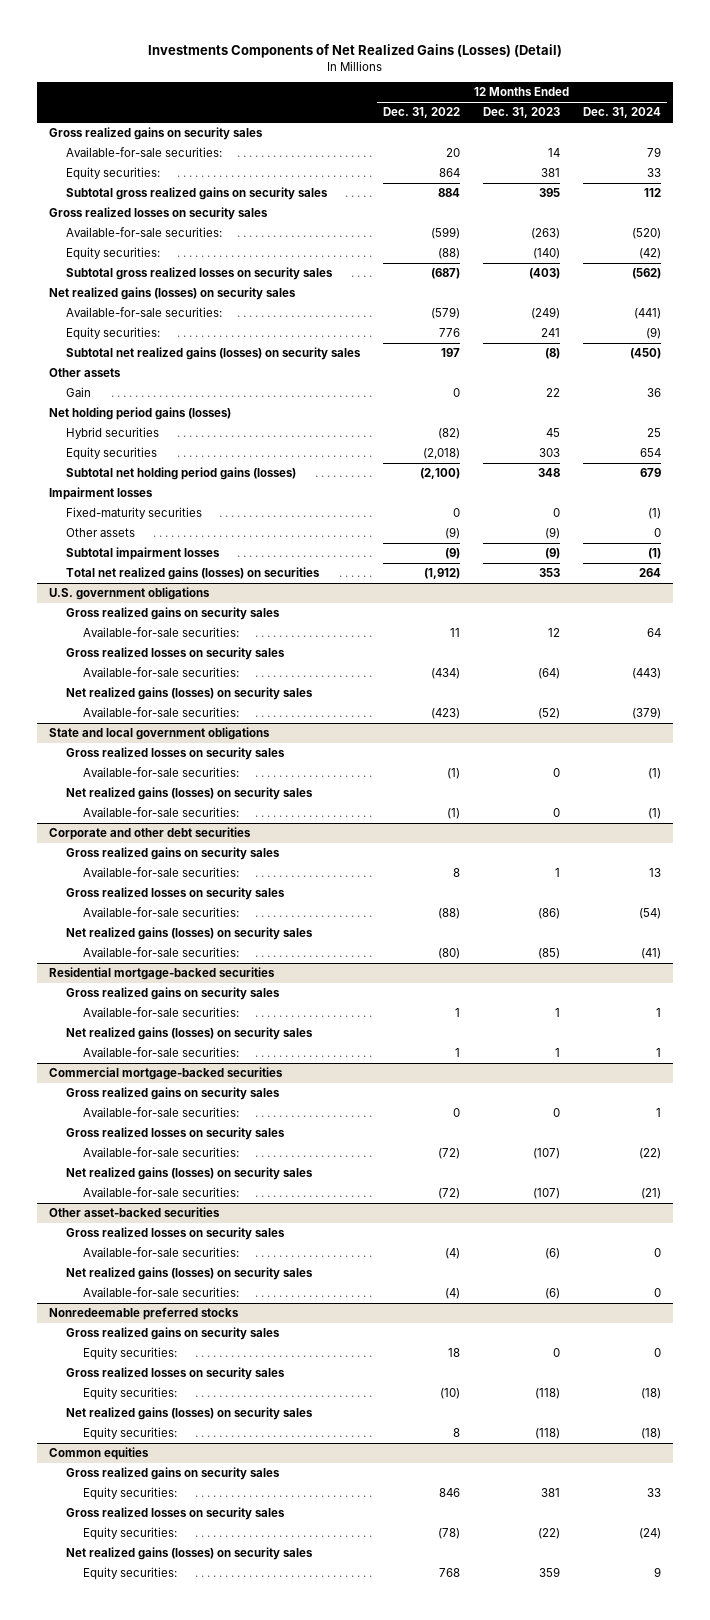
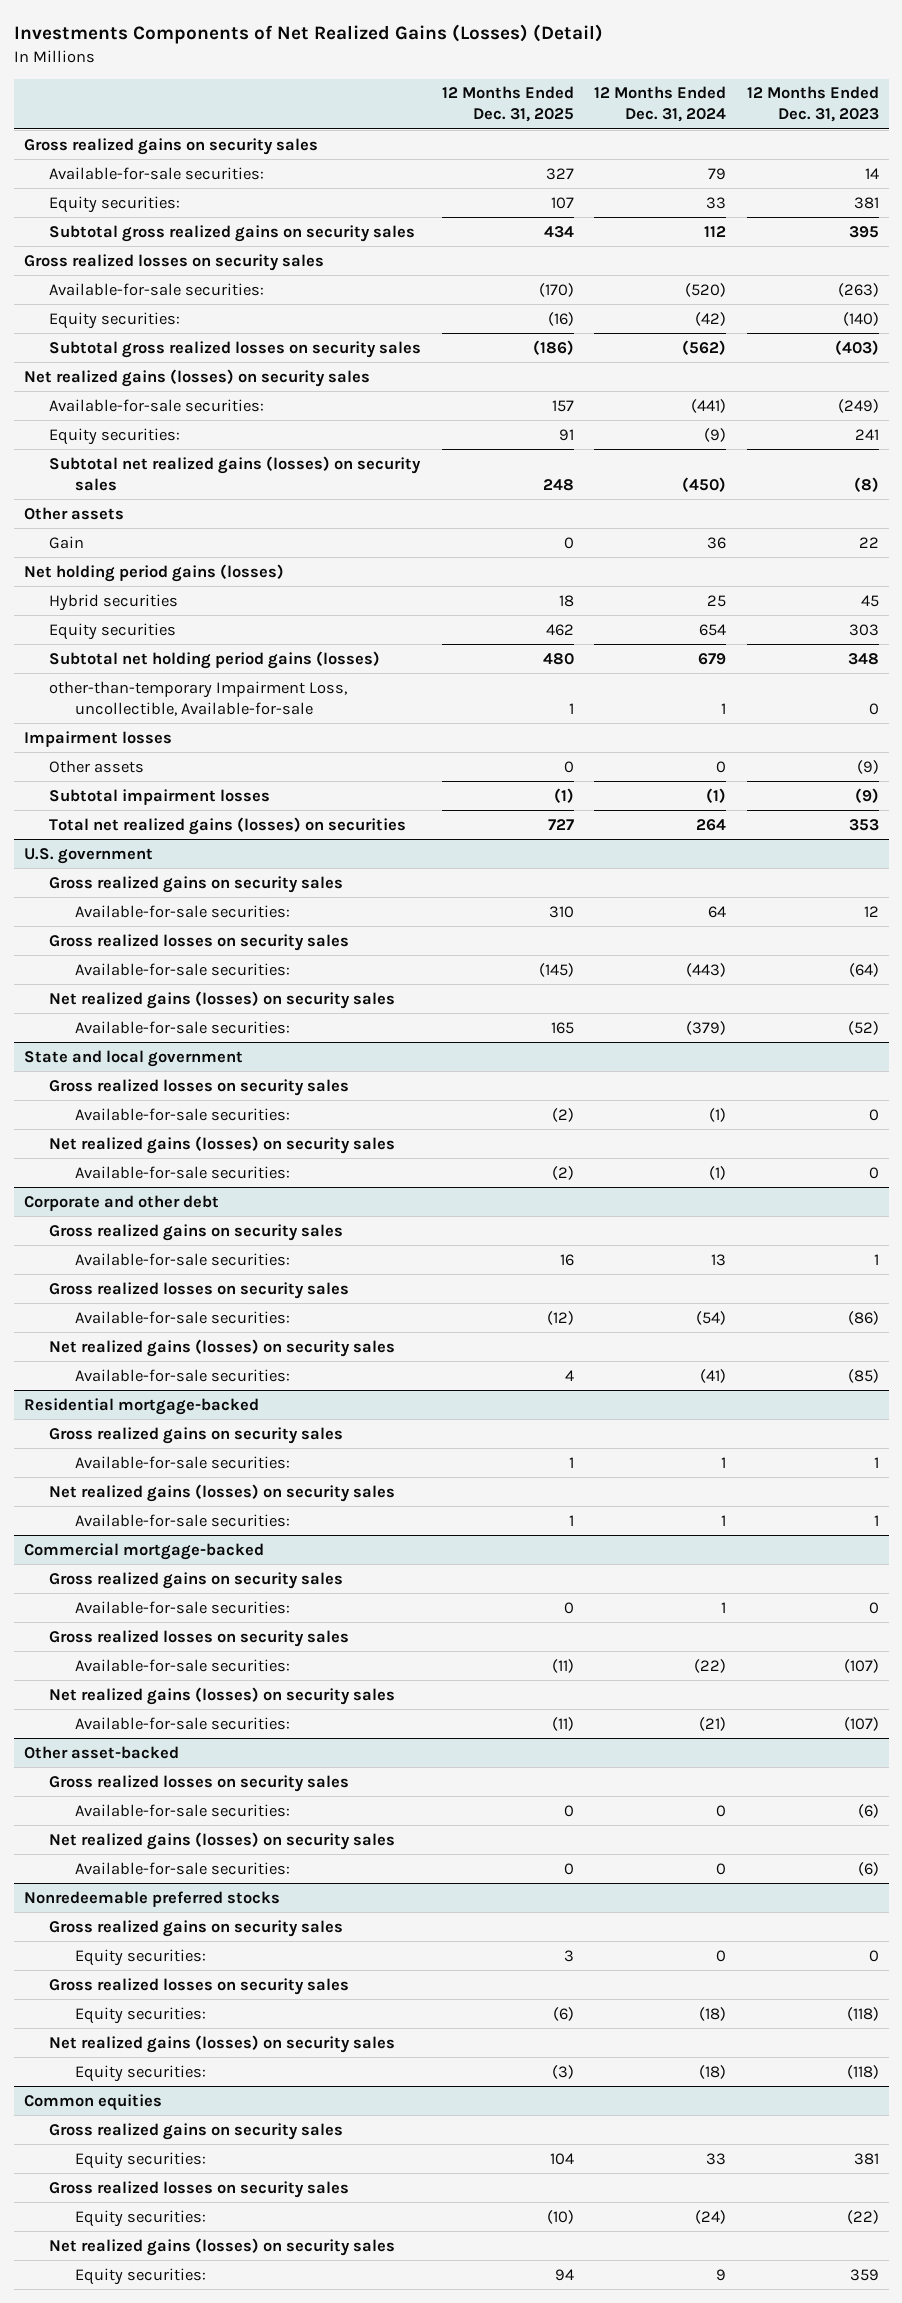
- | 12 Months Ended Dec. 31, 2022 | 12 Months Ended Dec. 31, 2023 | 12 Months Ended Dec. 31, 2024
+ | 12 Months Ended Dec. 31, 2025 | 12 Months Ended Dec. 31, 2024 | 12 Months Ended Dec. 31, 2023
+ other-than-temporary Impairment Loss, uncollectible, Available-for-sale | 1 | 1 | 0
- Fixed-maturity securities | 0 | 0 | (1)
- U.S. government obligations
+ U.S. government
- State and local government obligations
+ State and local government
- Corporate and other debt securities
+ Corporate and other debt
- Residential mortgage-backed securities
+ Residential mortgage-backed
- Commercial mortgage-backed securities
+ Commercial mortgage-backed
- Other asset-backed securities
+ Other asset-backed

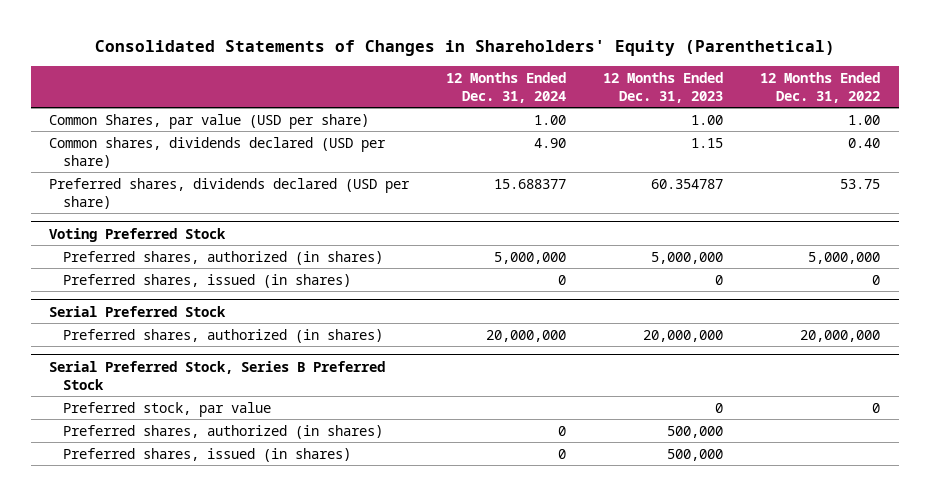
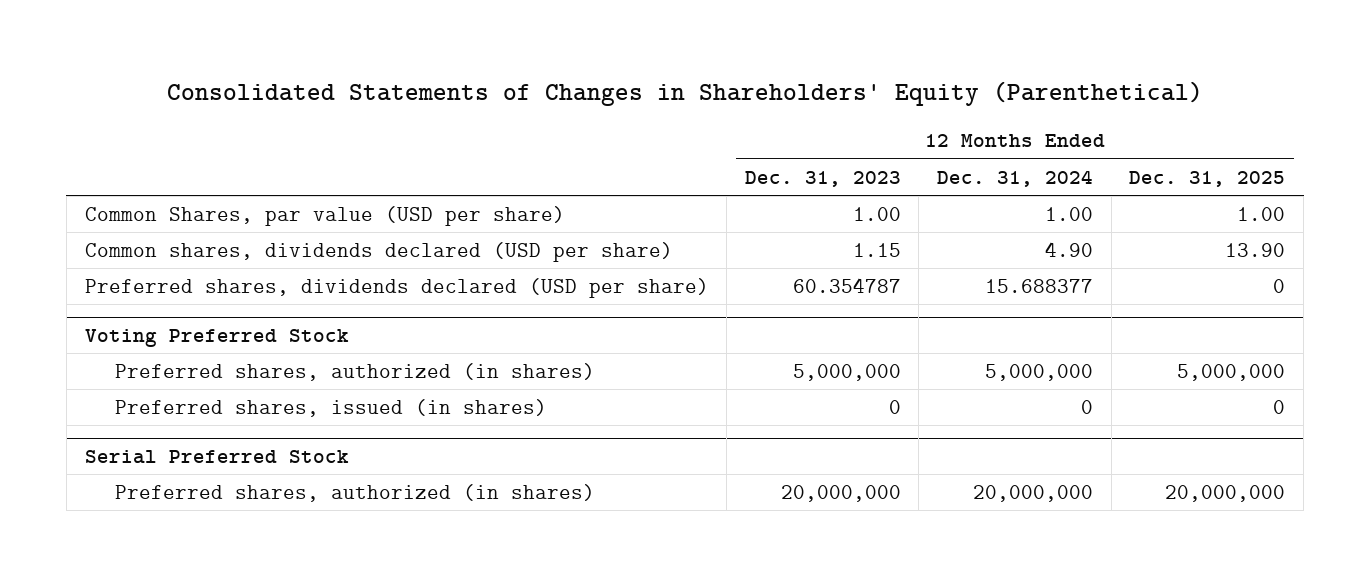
- | 12 Months Ended Dec. 31, 2024 | 12 Months Ended Dec. 31, 2023 | 12 Months Ended Dec. 31, 2022
+ | 12 Months Ended Dec. 31, 2023 | 12 Months Ended Dec. 31, 2024 | 12 Months Ended Dec. 31, 2025
- Serial Preferred Stock, Series B Preferred Stock
- Preferred stock, par value | | 0 | 0
- Preferred shares, authorized (in shares) | 0 | 500,000 |
- Preferred shares, issued (in shares) | 0 | 500,000 |

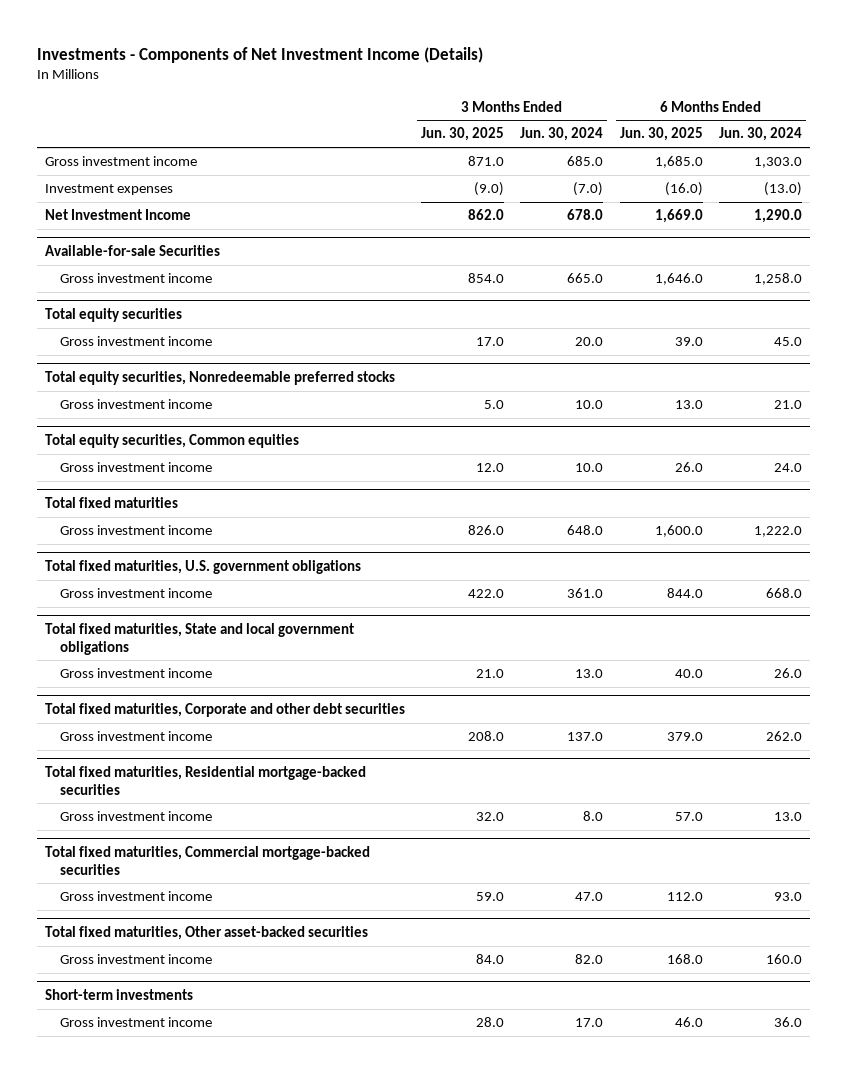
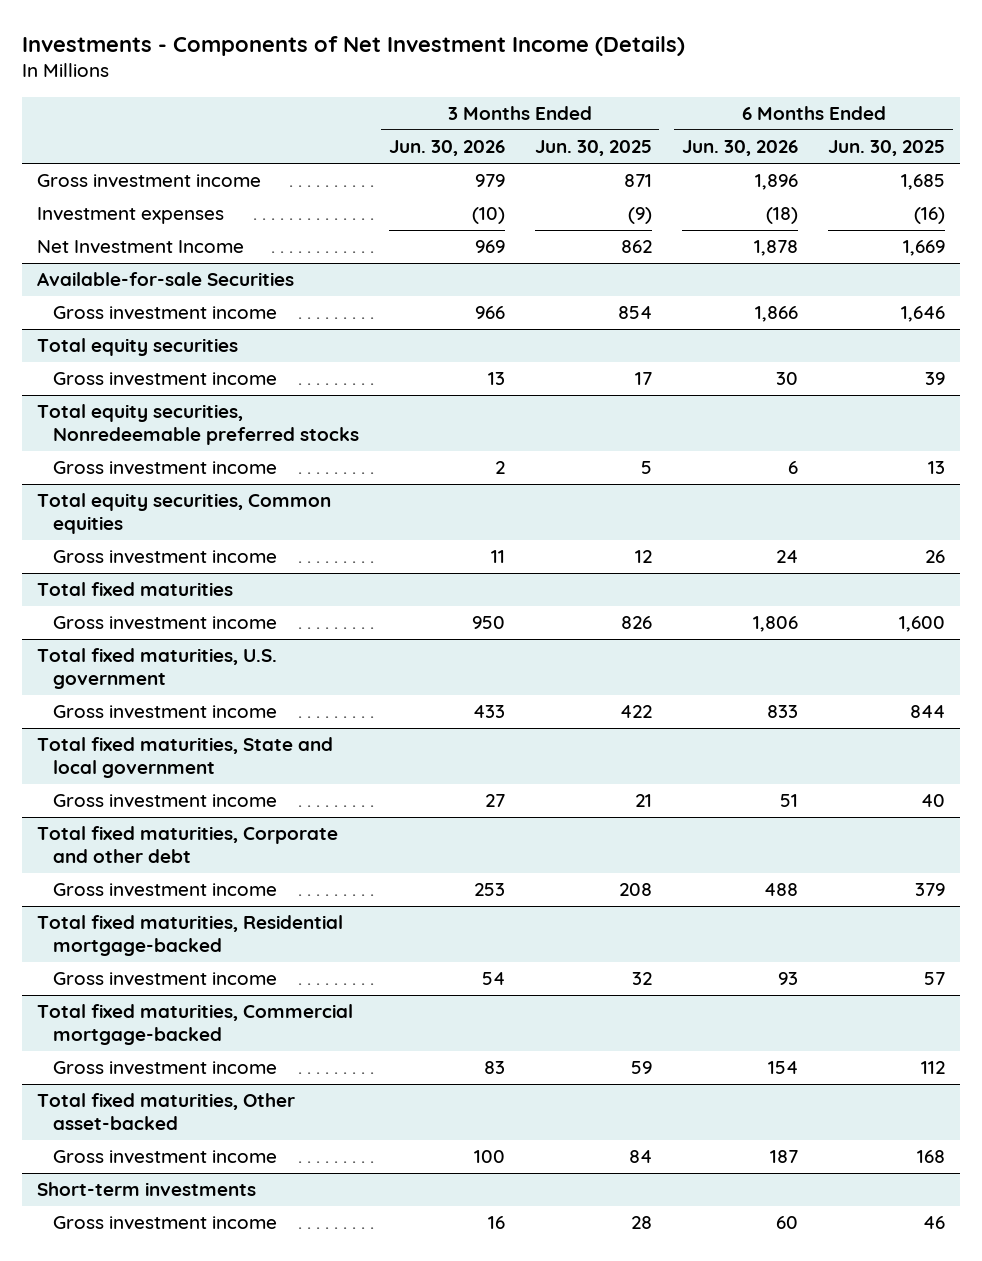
- | 3 Months Ended Jun. 30, 2025 | 3 Months Ended Jun. 30, 2024 | 6 Months Ended Jun. 30, 2025 | 6 Months Ended Jun. 30, 2024
+ | 3 Months Ended Jun. 30, 2026 | 3 Months Ended Jun. 30, 2025 | 6 Months Ended Jun. 30, 2026 | 6 Months Ended Jun. 30, 2025
- Gross investment income | 871.0 | 685.0 | 1,685.0 | 1,303.0
- Investment expenses | (9.0) | (7.0) | (16.0) | (13.0)
- Net Investment Income | 862.0 | 678.0 | 1,669.0 | 1,290.0
+ Gross investment income | 979 | 871 | 1,896 | 1,685
+ Investment expenses | (10) | (9) | (18) | (16)
+ Net Investment Income | 969 | 862 | 1,878 | 1,669
@ Available-for-sale Securities
- Gross investment income | 854.0 | 665.0 | 1,646.0 | 1,258.0
+ Gross investment income | 966 | 854 | 1,866 | 1,646
@ Total equity securities
- Gross investment income | 17.0 | 20.0 | 39.0 | 45.0
+ Gross investment income | 13 | 17 | 30 | 39
@ Total equity securities, Nonredeemable preferred stocks
- Gross investment income | 5.0 | 10.0 | 13.0 | 21.0
+ Gross investment income | 2 | 5 | 6 | 13
@ Total equity securities, Common equities
- Gross investment income | 12.0 | 10.0 | 26.0 | 24.0
+ Gross investment income | 11 | 12 | 24 | 26
@ Total fixed maturities
- Gross investment income | 826.0 | 648.0 | 1,600.0 | 1,222.0
- Total fixed maturities, U.S. government obligations
- Gross investment income | 422.0 | 361.0 | 844.0 | 668.0
- Total fixed maturities, State and local government obligations
- Gross investment income | 21.0 | 13.0 | 40.0 | 26.0
- Total fixed maturities, Corporate and other debt securities
- Gross investment income | 208.0 | 137.0 | 379.0 | 262.0
- Total fixed maturities, Residential mortgage-backed securities
- Gross investment income | 32.0 | 8.0 | 57.0 | 13.0
- Total fixed maturities, Commercial mortgage-backed securities
- Gross investment income | 59.0 | 47.0 | 112.0 | 93.0
- Total fixed maturities, Other asset-backed securities
- Gross investment income | 84.0 | 82.0 | 168.0 | 160.0
@ Total fixed maturities
+ Gross investment income | 950 | 826 | 1,806 | 1,600
+ Total fixed maturities, U.S. government
+ Gross investment income | 433 | 422 | 833 | 844
+ Total fixed maturities, State and local government
+ Gross investment income | 27 | 21 | 51 | 40
+ Total fixed maturities, Corporate and other debt
+ Gross investment income | 253 | 208 | 488 | 379
+ Total fixed maturities, Residential mortgage-backed
+ Gross investment income | 54 | 32 | 93 | 57
+ Total fixed maturities, Commercial mortgage-backed
+ Gross investment income | 83 | 59 | 154 | 112
+ Total fixed maturities, Other asset-backed
+ Gross investment income | 100 | 84 | 187 | 168
@ Short-term investments
- Gross investment income | 28.0 | 17.0 | 46.0 | 36.0
+ Gross investment income | 16 | 28 | 60 | 46

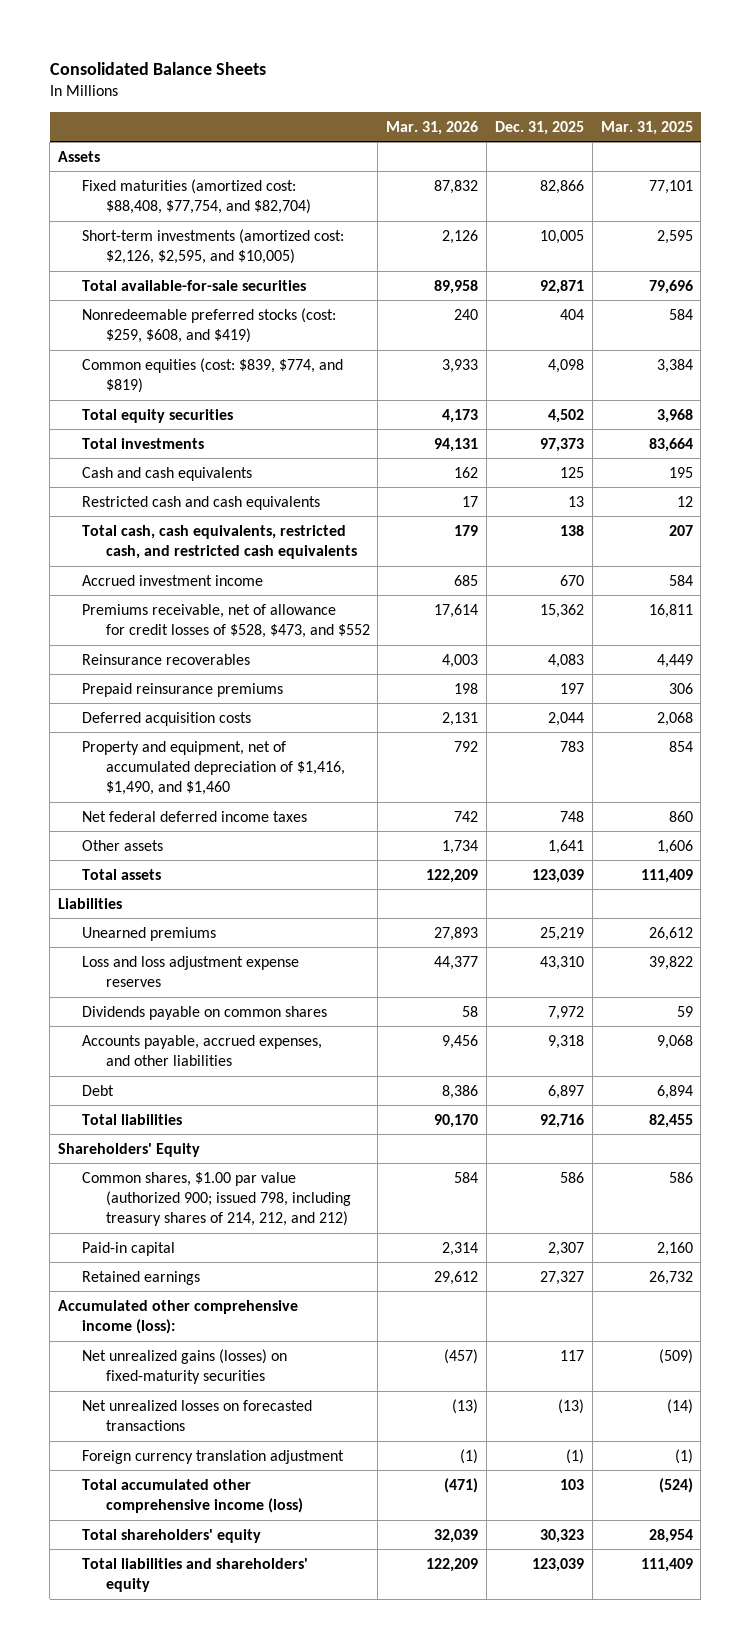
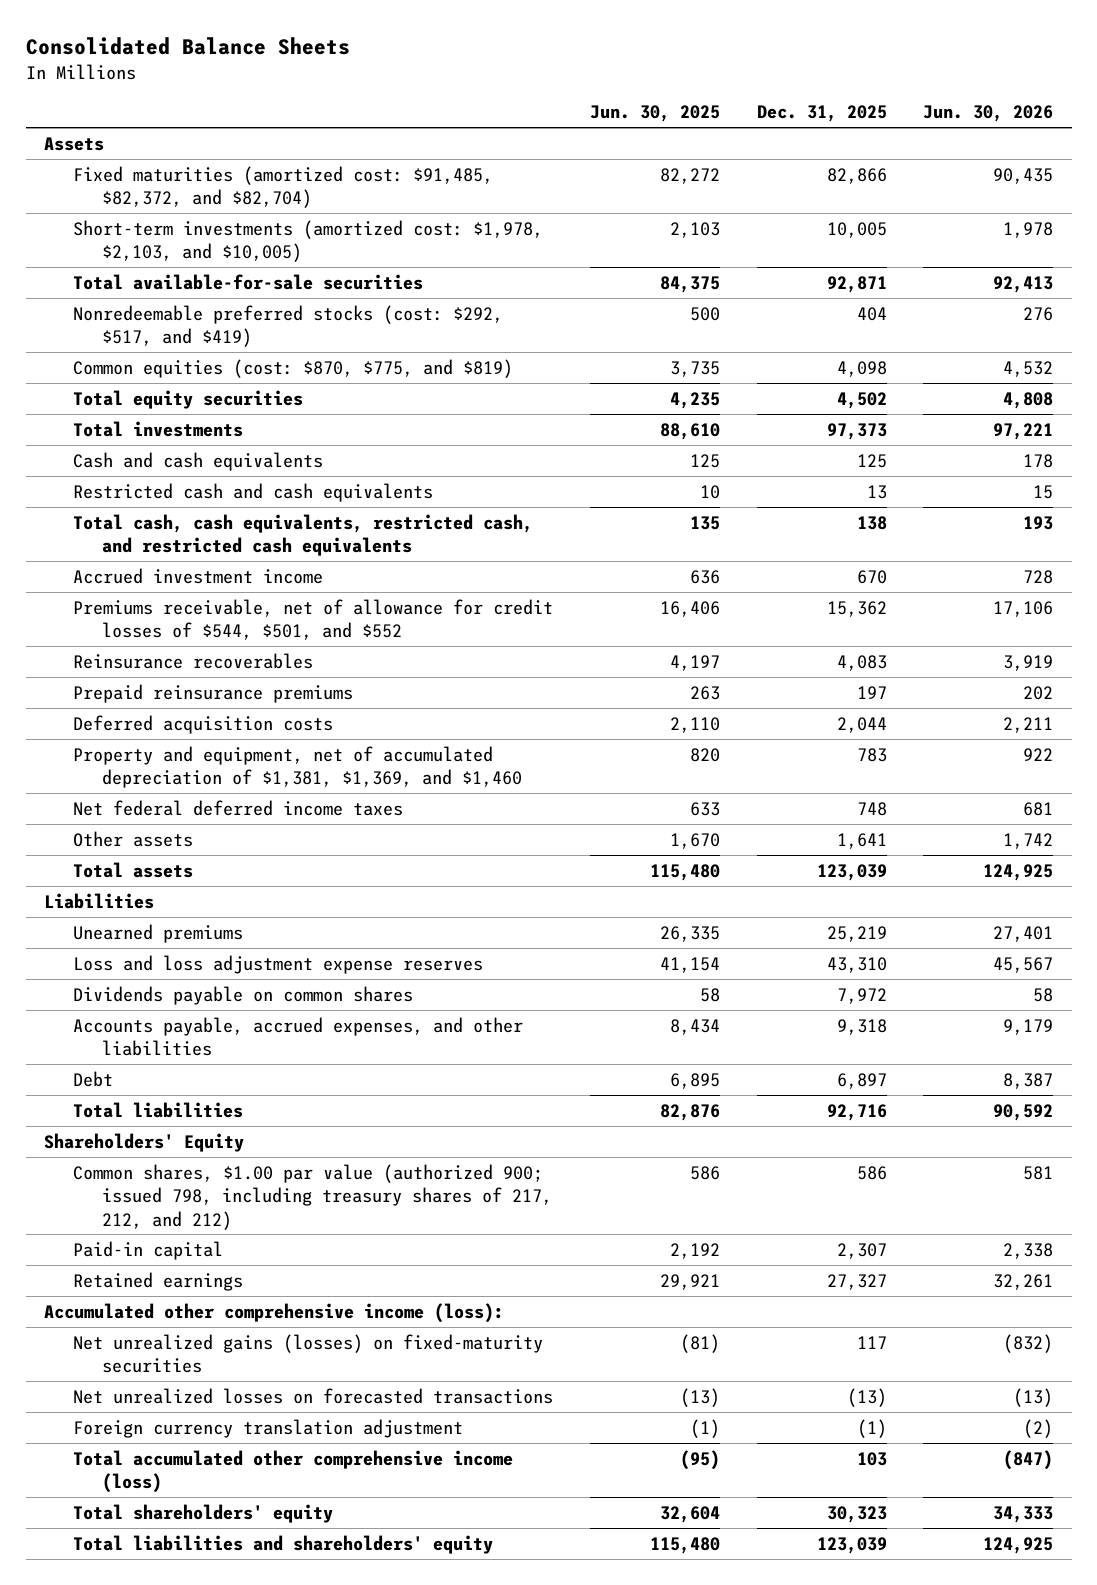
- | Mar. 31, 2026 | Dec. 31, 2025 | Mar. 31, 2025
+ | Jun. 30, 2025 | Dec. 31, 2025 | Jun. 30, 2026
- Fixed maturities (amortized cost: $88,408, $77,754, and $82,704) | 87,832 | 82,866 | 77,101
- Short-term investments (amortized cost: $2,126, $2,595, and $10,005) | 2,126 | 10,005 | 2,595
+ Fixed maturities (amortized cost: $91,485, $82,372, and $82,704) | 82,272 | 82,866 | 90,435
+ Short-term investments (amortized cost: $1,978, $2,103, and $10,005) | 2,103 | 10,005 | 1,978
- Nonredeemable preferred stocks (cost: $259, $608, and $419) | 240 | 404 | 584
- Common equities (cost: $839, $774, and $819) | 3,933 | 4,098 | 3,384
+ Nonredeemable preferred stocks (cost: $292, $517, and $419) | 500 | 404 | 276
+ Common equities (cost: $870, $775, and $819) | 3,735 | 4,098 | 4,532
- Premiums receivable, net of allowance for credit losses of $528, $473, and $552 | 17,614 | 15,362 | 16,811
+ Premiums receivable, net of allowance for credit losses of $544, $501, and $552 | 16,406 | 15,362 | 17,106
- Property and equipment, net of accumulated depreciation of $1,416, $1,490, and $1,460 | 792 | 783 | 854
+ Property and equipment, net of accumulated depreciation of $1,381, $1,369, and $1,460 | 820 | 783 | 922
- Common shares, $1.00 par value (authorized 900; issued 798, including treasury shares of 214, 212, and 212) | 584 | 586 | 586
+ Common shares, $1.00 par value (authorized 900; issued 798, including treasury shares of 217, 212, and 212) | 586 | 586 | 581

